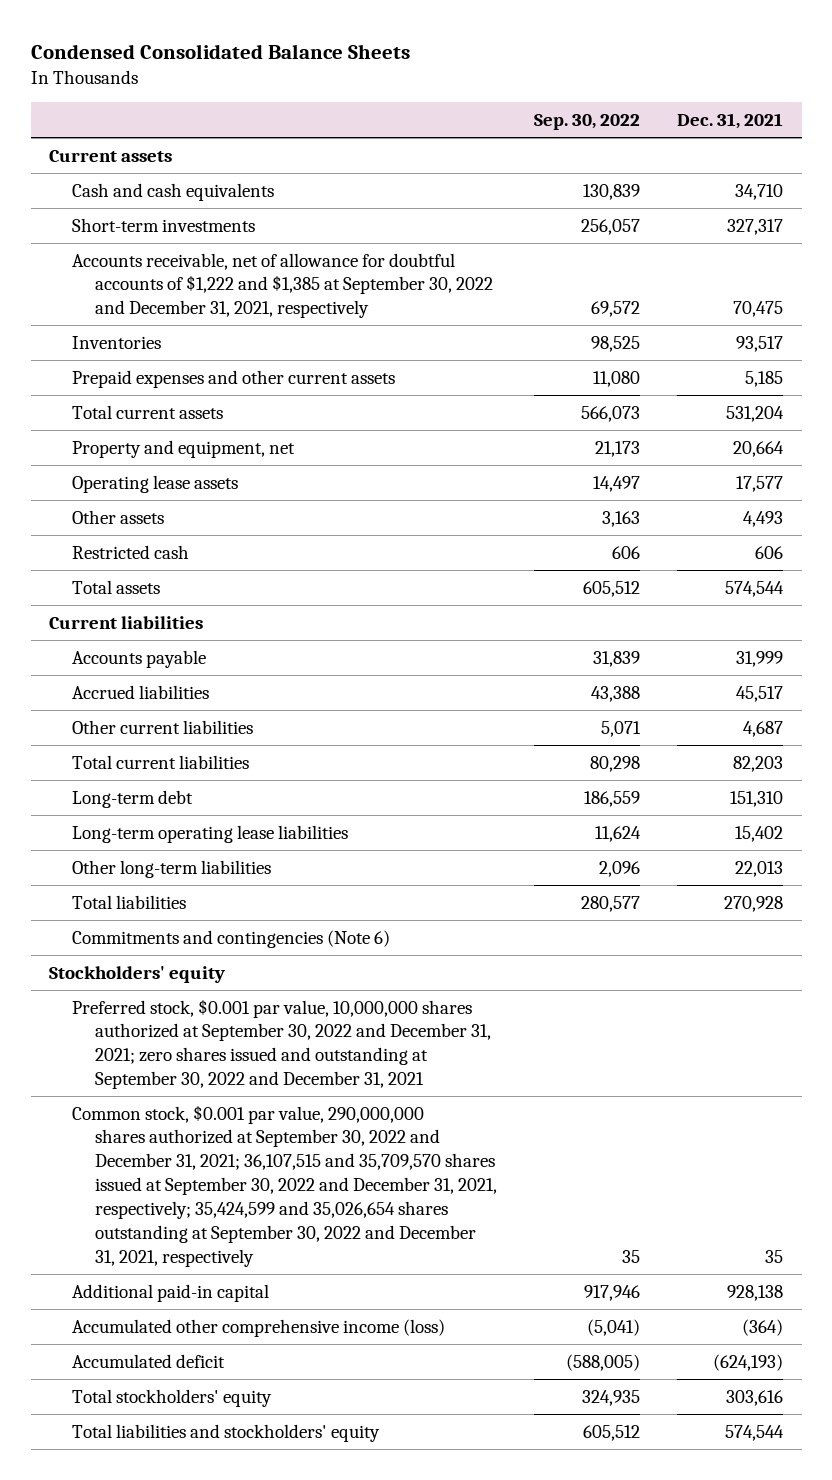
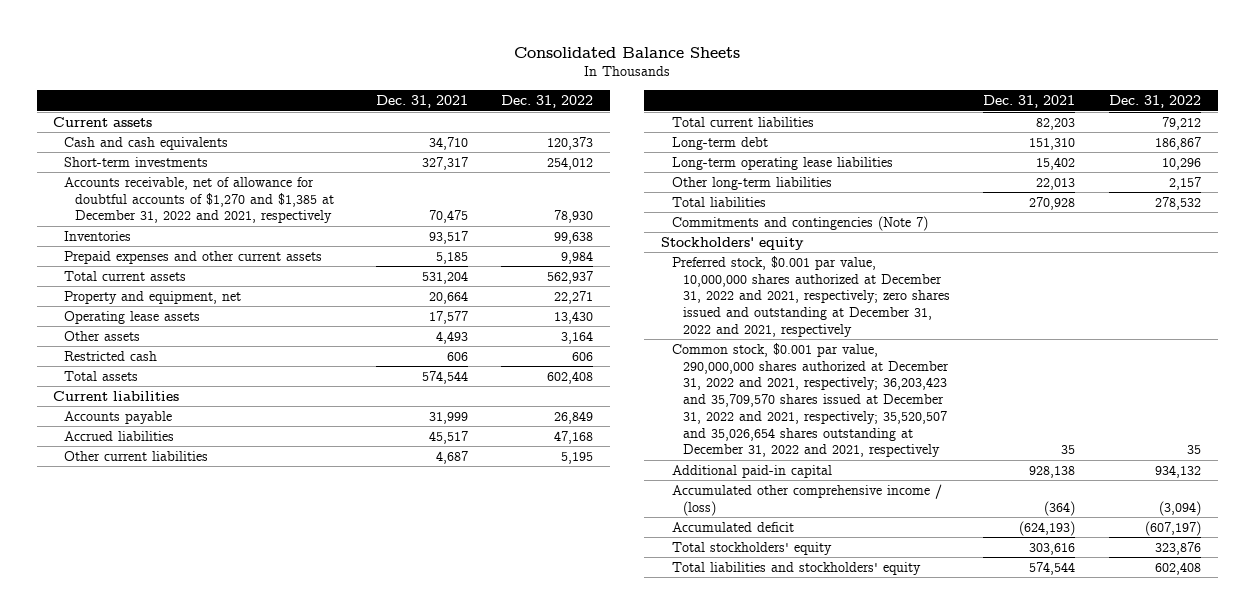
- Condensed Consolidated Balance Sheets
+ Consolidated Balance Sheets
- | Sep. 30, 2022 | Dec. 31, 2021
+ | Dec. 31, 2021 | Dec. 31, 2022
- Accounts receivable, net of allowance for doubtful accounts of $1,222 and $1,385 at September 30, 2022 and December 31, 2021, respectively | 69,572 | 70,475
+ Accounts receivable, net of allowance for doubtful accounts of $1,270 and $1,385 at December 31, 2022 and 2021, respectively | 70,475 | 78,930
- Commitments and contingencies (Note 6)
+ Commitments and contingencies (Note 7)
- Preferred stock, $0.001 par value, 10,000,000 shares authorized at September 30, 2022 and December 31, 2021; zero shares issued and outstanding at September 30, 2022 and December 31, 2021
- Common stock, $0.001 par value, 290,000,000 shares authorized at September 30, 2022 and December 31, 2021; 36,107,515 and 35,709,570 shares issued at September 30, 2022 and December 31, 2021, respectively; 35,424,599 and 35,026,654 shares outstanding at September 30, 2022 and December 31, 2021, respectively | 35 | 35
+ Preferred stock, $0.001 par value, 10,000,000 shares authorized at December 31, 2022 and 2021, respectively; zero shares issued and outstanding at December 31, 2022 and 2021, respectively
+ Common stock, $0.001 par value, 290,000,000 shares authorized at December 31, 2022 and 2021, respectively; 36,203,423 and 35,709,570 shares issued at December 31, 2022 and 2021, respectively; 35,520,507 and 35,026,654 shares outstanding at December 31, 2022 and 2021, respectively | 35 | 35
- Accumulated other comprehensive income (loss) | (5,041) | (364)
+ Accumulated other comprehensive income / (loss) | (364) | (3,094)

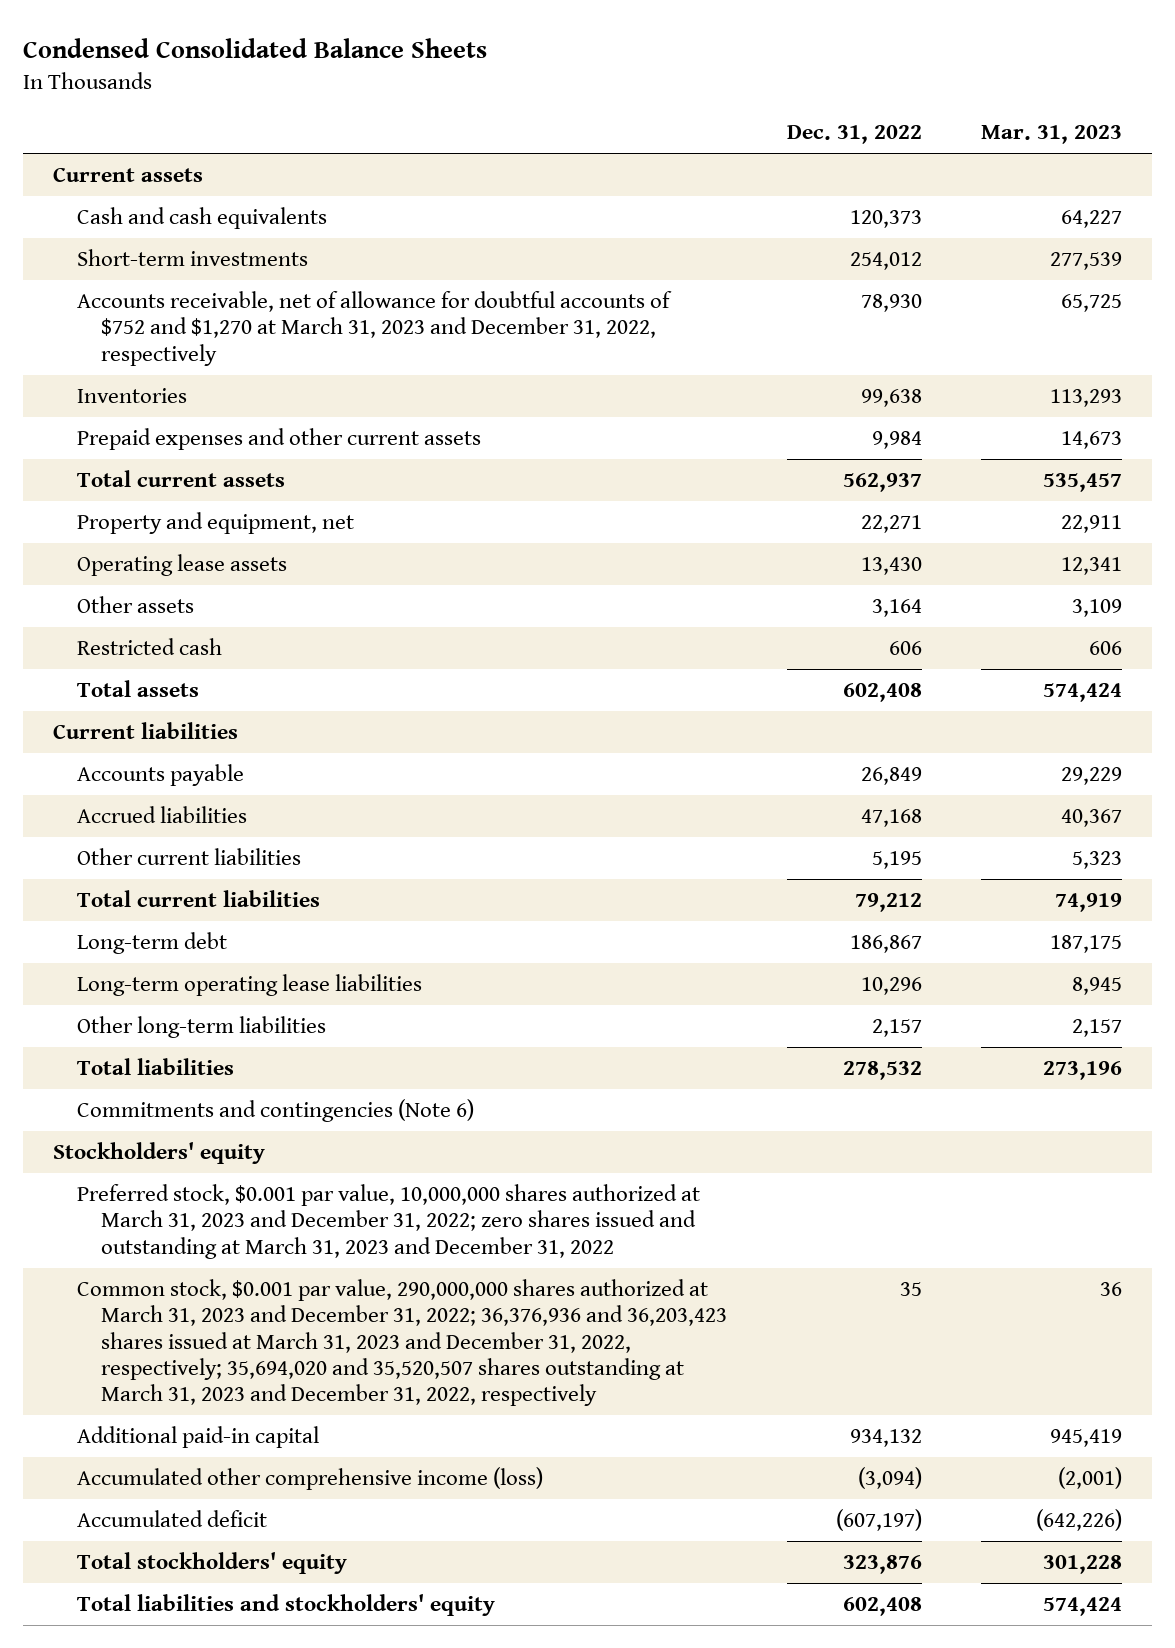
- Consolidated Balance Sheets
+ Condensed Consolidated Balance Sheets
- | Dec. 31, 2021 | Dec. 31, 2022
+ | Dec. 31, 2022 | Mar. 31, 2023
- Accounts receivable, net of allowance for doubtful accounts of $1,270 and $1,385 at December 31, 2022 and 2021, respectively | 70,475 | 78,930
+ Accounts receivable, net of allowance for doubtful accounts of $752 and $1,270 at March 31, 2023 and December 31, 2022, respectively | 78,930 | 65,725
- Commitments and contingencies (Note 7)
+ Commitments and contingencies (Note 6)
- Preferred stock, $0.001 par value, 10,000,000 shares authorized at December 31, 2022 and 2021, respectively; zero shares issued and outstanding at December 31, 2022 and 2021, respectively
- Common stock, $0.001 par value, 290,000,000 shares authorized at December 31, 2022 and 2021, respectively; 36,203,423 and 35,709,570 shares issued at December 31, 2022 and 2021, respectively; 35,520,507 and 35,026,654 shares outstanding at December 31, 2022 and 2021, respectively | 35 | 35
+ Preferred stock, $0.001 par value, 10,000,000 shares authorized at March 31, 2023 and December 31, 2022; zero shares issued and outstanding at March 31, 2023 and December 31, 2022
+ Common stock, $0.001 par value, 290,000,000 shares authorized at March 31, 2023 and December 31, 2022; 36,376,936 and 36,203,423 shares issued at March 31, 2023 and December 31, 2022, respectively; 35,694,020 and 35,520,507 shares outstanding at March 31, 2023 and December 31, 2022, respectively | 35 | 36
- Accumulated other comprehensive income / (loss) | (364) | (3,094)
+ Accumulated other comprehensive income (loss) | (3,094) | (2,001)

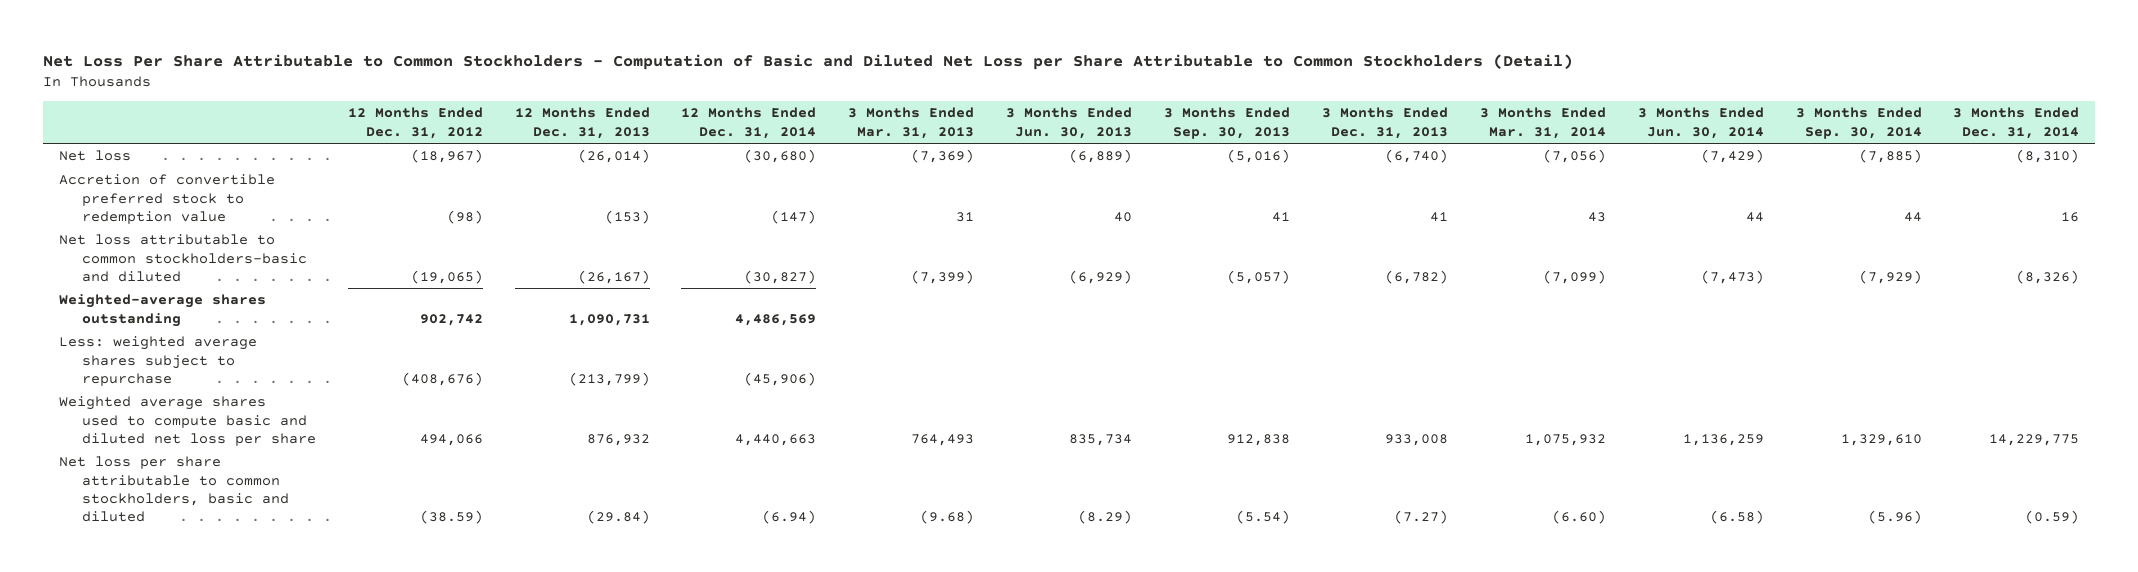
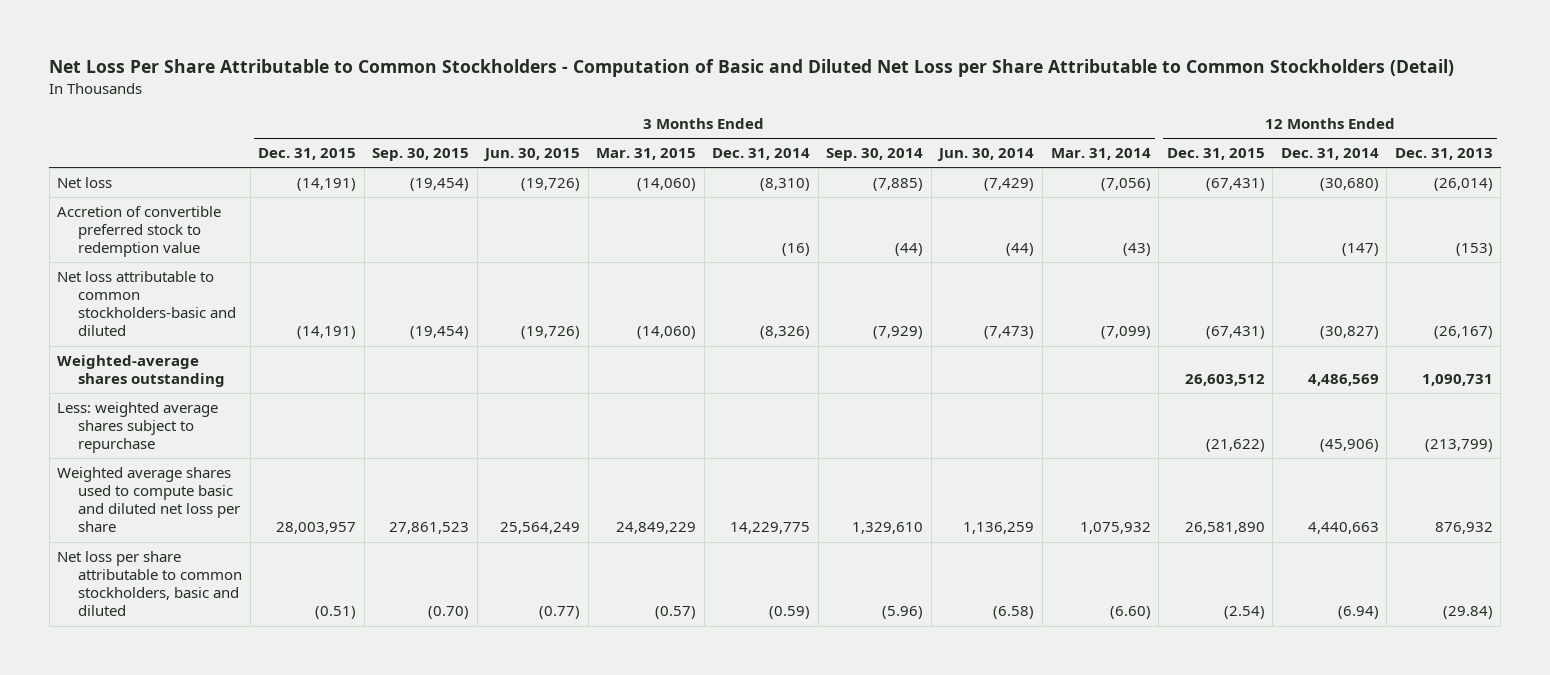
- | 12 Months Ended Dec. 31, 2012 | 12 Months Ended Dec. 31, 2013 | 12 Months Ended Dec. 31, 2014 | 3 Months Ended Mar. 31, 2013 | 3 Months Ended Jun. 30, 2013 | 3 Months Ended Sep. 30, 2013 | 3 Months Ended Dec. 31, 2013 | 3 Months Ended Mar. 31, 2014 | 3 Months Ended Jun. 30, 2014 | 3 Months Ended Sep. 30, 2014 | 3 Months Ended Dec. 31, 2014
+ | 3 Months Ended Dec. 31, 2015 | 3 Months Ended Sep. 30, 2015 | 3 Months Ended Jun. 30, 2015 | 3 Months Ended Mar. 31, 2015 | 3 Months Ended Dec. 31, 2014 | 3 Months Ended Sep. 30, 2014 | 3 Months Ended Jun. 30, 2014 | 3 Months Ended Mar. 31, 2014 | 12 Months Ended Dec. 31, 2015 | 12 Months Ended Dec. 31, 2014 | 12 Months Ended Dec. 31, 2013
- Accretion of convertible preferred stock to redemption value | (98) | (153) | (147) | 31 | 40 | 41 | 41 | 43 | 44 | 44 | 16
+ Accretion of convertible preferred stock to redemption value | | | | | (16) | (44) | (44) | (43) | | (147) | (153)

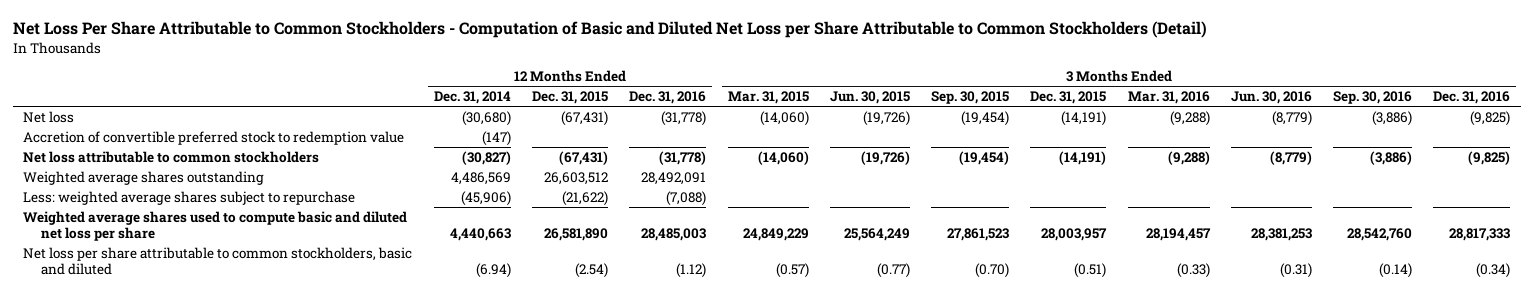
- | 3 Months Ended Dec. 31, 2015 | 3 Months Ended Sep. 30, 2015 | 3 Months Ended Jun. 30, 2015 | 3 Months Ended Mar. 31, 2015 | 3 Months Ended Dec. 31, 2014 | 3 Months Ended Sep. 30, 2014 | 3 Months Ended Jun. 30, 2014 | 3 Months Ended Mar. 31, 2014 | 12 Months Ended Dec. 31, 2015 | 12 Months Ended Dec. 31, 2014 | 12 Months Ended Dec. 31, 2013
+ | 12 Months Ended Dec. 31, 2014 | 12 Months Ended Dec. 31, 2015 | 12 Months Ended Dec. 31, 2016 | 3 Months Ended Mar. 31, 2015 | 3 Months Ended Jun. 30, 2015 | 3 Months Ended Sep. 30, 2015 | 3 Months Ended Dec. 31, 2015 | 3 Months Ended Mar. 31, 2016 | 3 Months Ended Jun. 30, 2016 | 3 Months Ended Sep. 30, 2016 | 3 Months Ended Dec. 31, 2016
- Net loss attributable to common stockholders-basic and diluted | (14,191) | (19,454) | (19,726) | (14,060) | (8,326) | (7,929) | (7,473) | (7,099) | (67,431) | (30,827) | (26,167)
- Weighted-average shares outstanding | | | | | | | | | 26,603,512 | 4,486,569 | 1,090,731
+ Net loss attributable to common stockholders | (30,827) | (67,431) | (31,778) | (14,060) | (19,726) | (19,454) | (14,191) | (9,288) | (8,779) | (3,886) | (9,825)
+ Weighted average shares outstanding | 4,486,569 | 26,603,512 | 28,492,091 | | | | | | | |

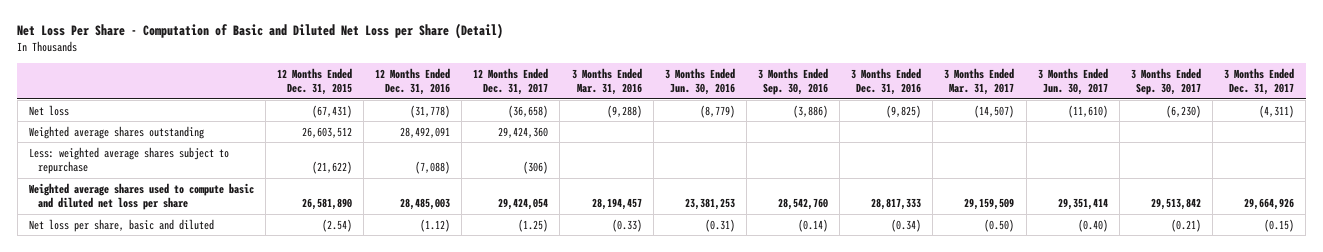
- Net Loss Per Share Attributable to Common Stockholders - Computation of Basic and Diluted Net Loss per Share Attributable to Common Stockholders (Detail)
+ Net Loss Per Share - Computation of Basic and Diluted Net Loss per Share (Detail)
- | 12 Months Ended Dec. 31, 2014 | 12 Months Ended Dec. 31, 2015 | 12 Months Ended Dec. 31, 2016 | 3 Months Ended Mar. 31, 2015 | 3 Months Ended Jun. 30, 2015 | 3 Months Ended Sep. 30, 2015 | 3 Months Ended Dec. 31, 2015 | 3 Months Ended Mar. 31, 2016 | 3 Months Ended Jun. 30, 2016 | 3 Months Ended Sep. 30, 2016 | 3 Months Ended Dec. 31, 2016
+ | 12 Months Ended Dec. 31, 2015 | 12 Months Ended Dec. 31, 2016 | 12 Months Ended Dec. 31, 2017 | 3 Months Ended Mar. 31, 2016 | 3 Months Ended Jun. 30, 2016 | 3 Months Ended Sep. 30, 2016 | 3 Months Ended Dec. 31, 2016 | 3 Months Ended Mar. 31, 2017 | 3 Months Ended Jun. 30, 2017 | 3 Months Ended Sep. 30, 2017 | 3 Months Ended Dec. 31, 2017
- Accretion of convertible preferred stock to redemption value | (147) | | | | | | | | | |
- Net loss attributable to common stockholders | (30,827) | (67,431) | (31,778) | (14,060) | (19,726) | (19,454) | (14,191) | (9,288) | (8,779) | (3,886) | (9,825)
- Weighted average shares used to compute basic and diluted net loss per share | 4,440,663 | 26,581,890 | 28,485,003 | 24,849,229 | 25,564,249 | 27,861,523 | 28,003,957 | 28,194,457 | 28,381,253 | 28,542,760 | 28,817,333
- Net loss per share attributable to common stockholders, basic and diluted | (6.94) | (2.54) | (1.12) | (0.57) | (0.77) | (0.70) | (0.51) | (0.33) | (0.31) | (0.14) | (0.34)
+ Weighted average shares used to compute basic and diluted net loss per share | 26,581,890 | 28,485,003 | 29,424,054 | 28,194,457 | 23,381,253 | 28,542,760 | 28,817,333 | 29,159,509 | 29,351,414 | 29,513,842 | 29,664,926
+ Net loss per share, basic and diluted | (2.54) | (1.12) | (1.25) | (0.33) | (0.31) | (0.14) | (0.34) | (0.50) | (0.40) | (0.21) | (0.15)

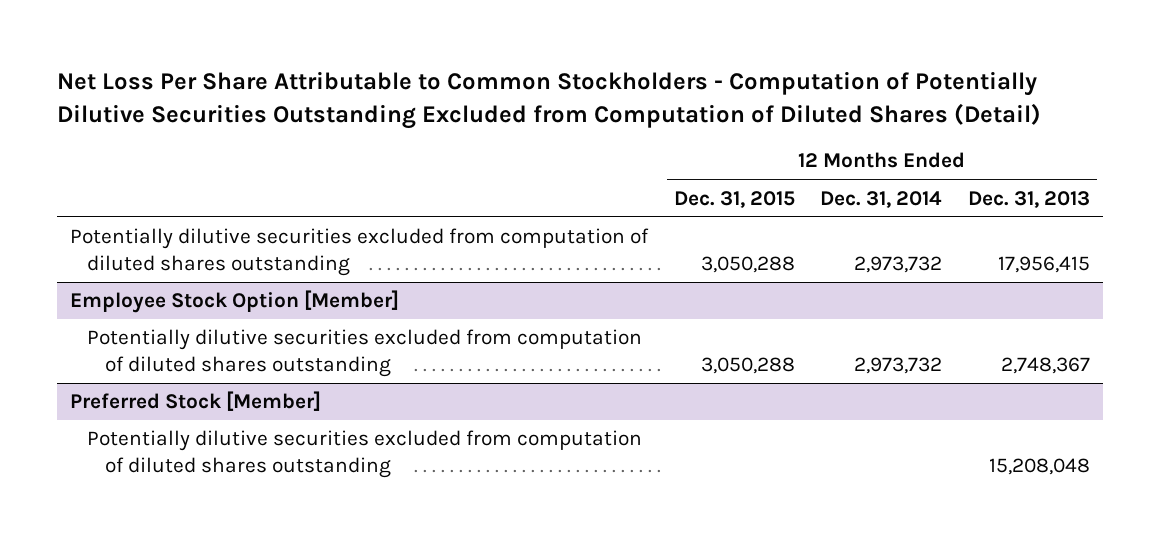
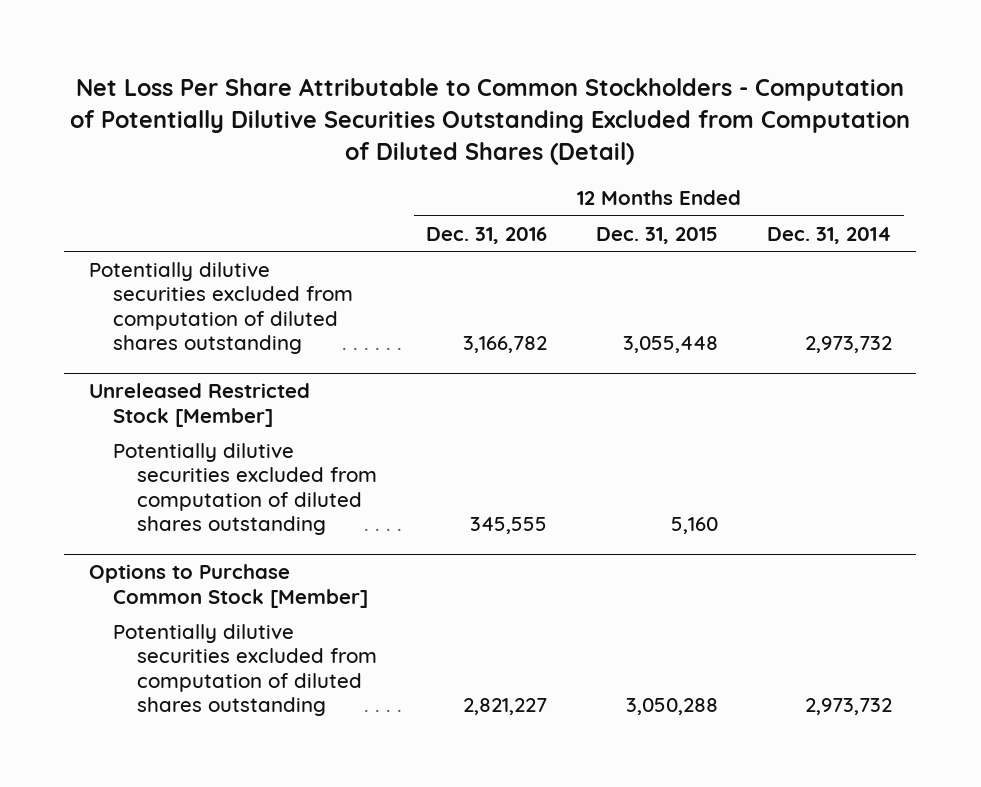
- | 12 Months Ended Dec. 31, 2015 | 12 Months Ended Dec. 31, 2014 | 12 Months Ended Dec. 31, 2013
+ | 12 Months Ended Dec. 31, 2016 | 12 Months Ended Dec. 31, 2015 | 12 Months Ended Dec. 31, 2014
- Potentially dilutive securities excluded from computation of diluted shares outstanding | 3,050,288 | 2,973,732 | 17,956,415
- Employee Stock Option [Member]
+ Potentially dilutive securities excluded from computation of diluted shares outstanding | 3,166,782 | 3,055,448 | 2,973,732
+ Unreleased Restricted Stock [Member]
+ Potentially dilutive securities excluded from computation of diluted shares outstanding | 345,555 | 5,160 |
+ Options to Purchase Common Stock [Member]
- Preferred Stock [Member]
- Potentially dilutive securities excluded from computation of diluted shares outstanding | | | 15,208,048

